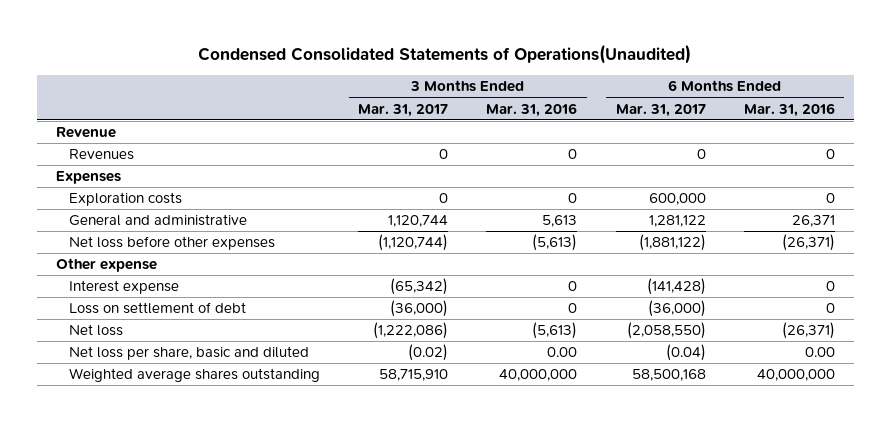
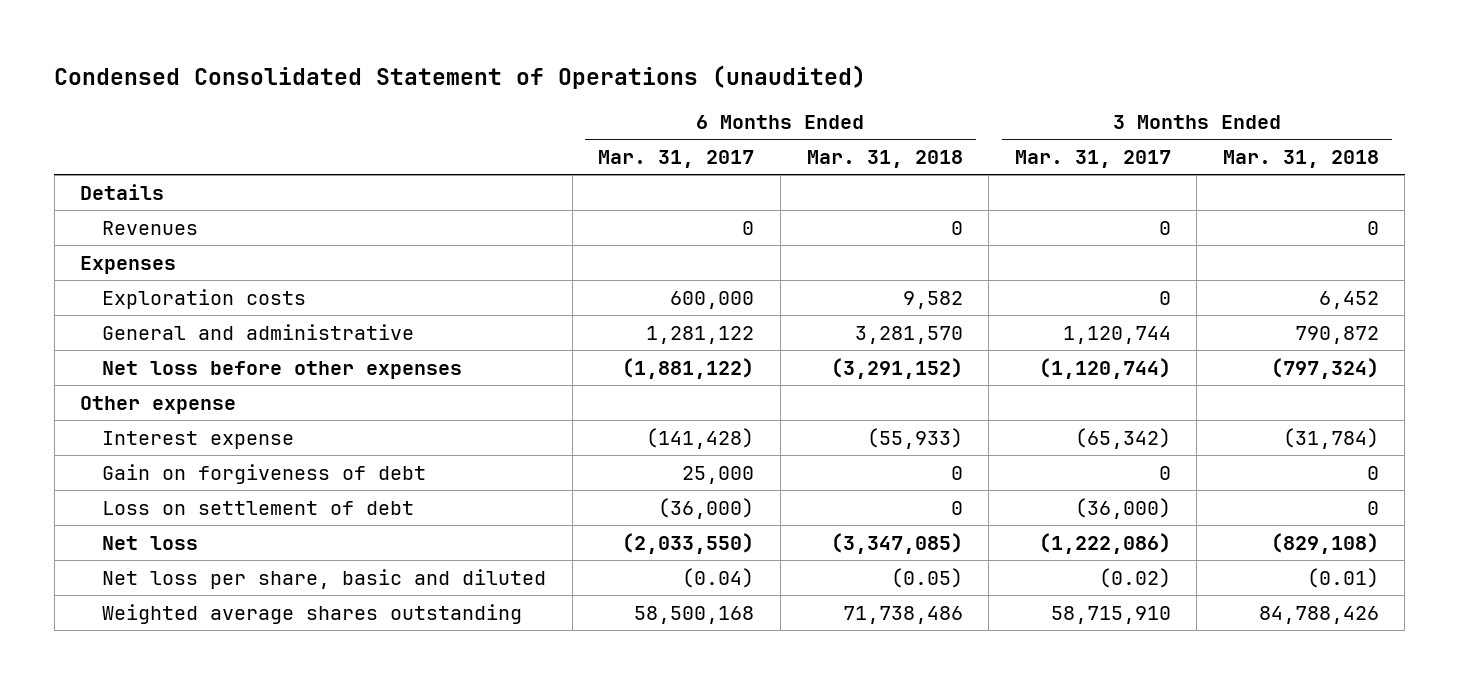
- Condensed Consolidated Statements of Operations(Unaudited)
+ Condensed Consolidated Statement of Operations (unaudited)
- | 3 Months Ended Mar. 31, 2017 | 3 Months Ended Mar. 31, 2016 | 6 Months Ended Mar. 31, 2017 | 6 Months Ended Mar. 31, 2016
+ | 6 Months Ended Mar. 31, 2017 | 6 Months Ended Mar. 31, 2018 | 3 Months Ended Mar. 31, 2017 | 3 Months Ended Mar. 31, 2018
- Revenue
+ Details
+ Gain on forgiveness of debt | 25,000 | 0 | 0 | 0
- Net loss | (1,222,086) | (5,613) | (2,058,550) | (26,371)
+ Net loss | (2,033,550) | (3,347,085) | (1,222,086) | (829,108)

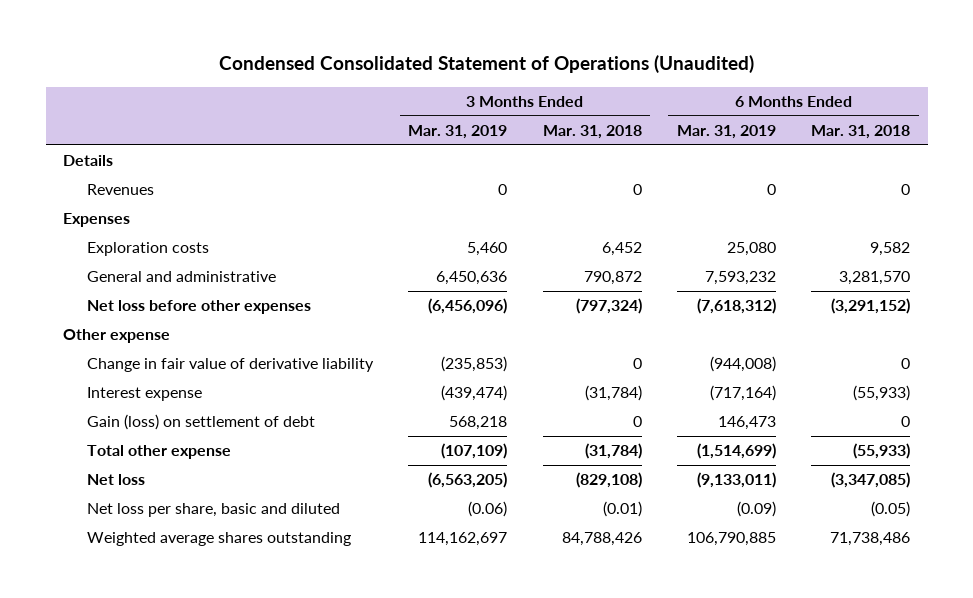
- Condensed Consolidated Statement of Operations (unaudited)
+ Condensed Consolidated Statement of Operations (Unaudited)
- | 6 Months Ended Mar. 31, 2017 | 6 Months Ended Mar. 31, 2018 | 3 Months Ended Mar. 31, 2017 | 3 Months Ended Mar. 31, 2018
+ | 3 Months Ended Mar. 31, 2019 | 3 Months Ended Mar. 31, 2018 | 6 Months Ended Mar. 31, 2019 | 6 Months Ended Mar. 31, 2018
+ Change in fair value of derivative liability | (235,853) | 0 | (944,008) | 0
- Gain on forgiveness of debt | 25,000 | 0 | 0 | 0
- Loss on settlement of debt | (36,000) | 0 | (36,000) | 0
+ Gain (loss) on settlement of debt | 568,218 | 0 | 146,473 | 0
+ Total other expense | (107,109) | (31,784) | (1,514,699) | (55,933)

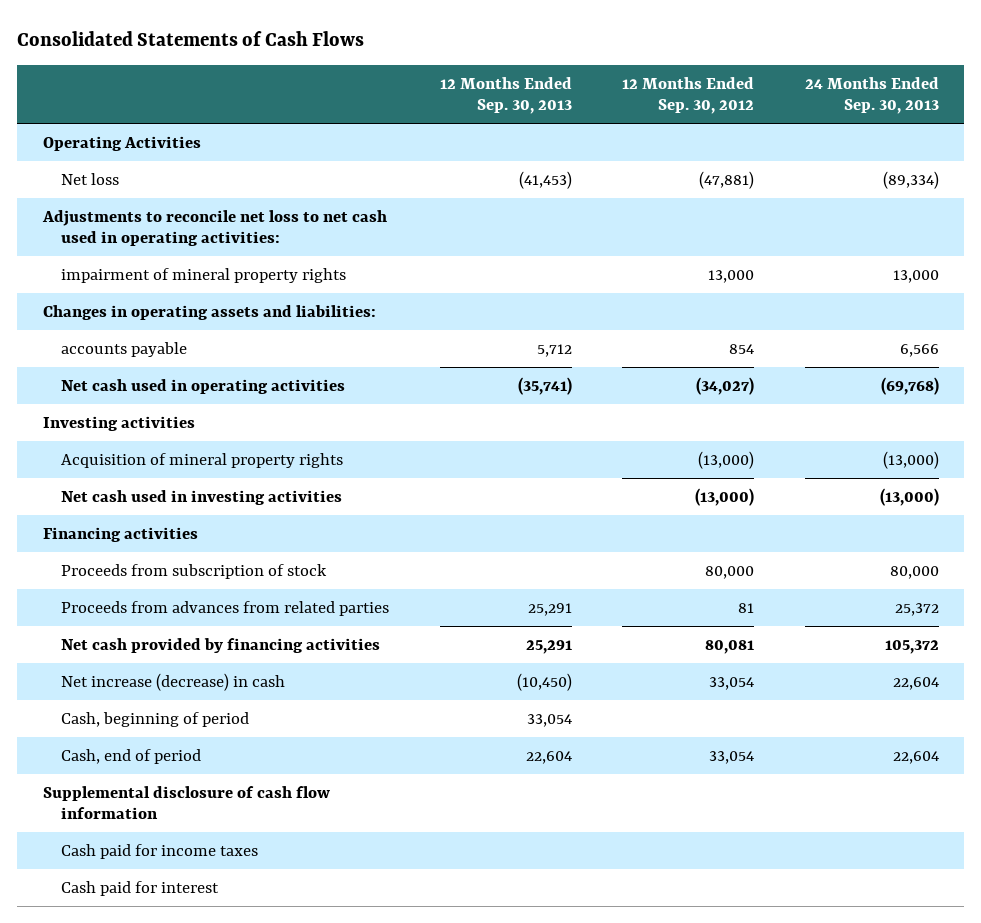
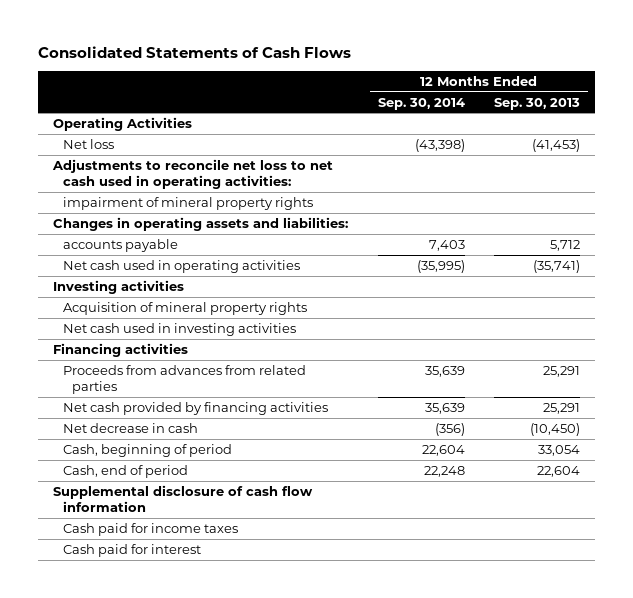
- | 12 Months Ended Sep. 30, 2013 | 12 Months Ended Sep. 30, 2012 | 24 Months Ended Sep. 30, 2013
+ | 12 Months Ended Sep. 30, 2014 | 12 Months Ended Sep. 30, 2013
- Proceeds from subscription of stock | | 80,000 | 80,000
- Net increase (decrease) in cash | (10,450) | 33,054 | 22,604
+ Net decrease in cash | (356) | (10,450)

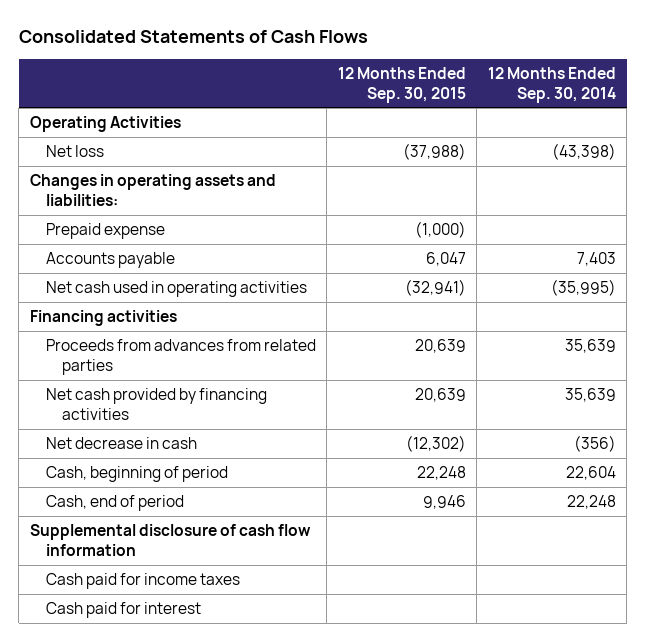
- | 12 Months Ended Sep. 30, 2014 | 12 Months Ended Sep. 30, 2013
+ | 12 Months Ended Sep. 30, 2015 | 12 Months Ended Sep. 30, 2014
- Adjustments to reconcile net loss to net cash used in operating activities:
- impairment of mineral property rights
- accounts payable | 7,403 | 5,712
+ Prepaid expense | (1,000) |
+ Accounts payable | 6,047 | 7,403
- Investing activities
- Acquisition of mineral property rights
- Net cash used in investing activities

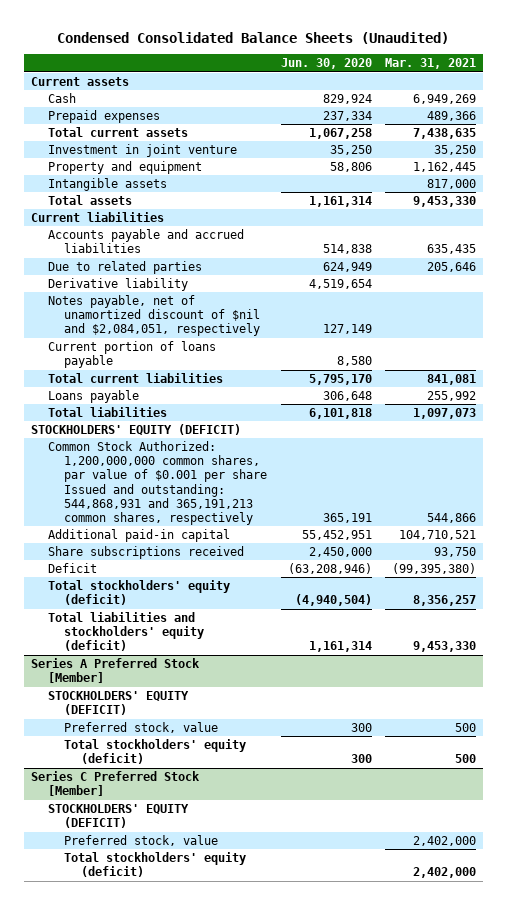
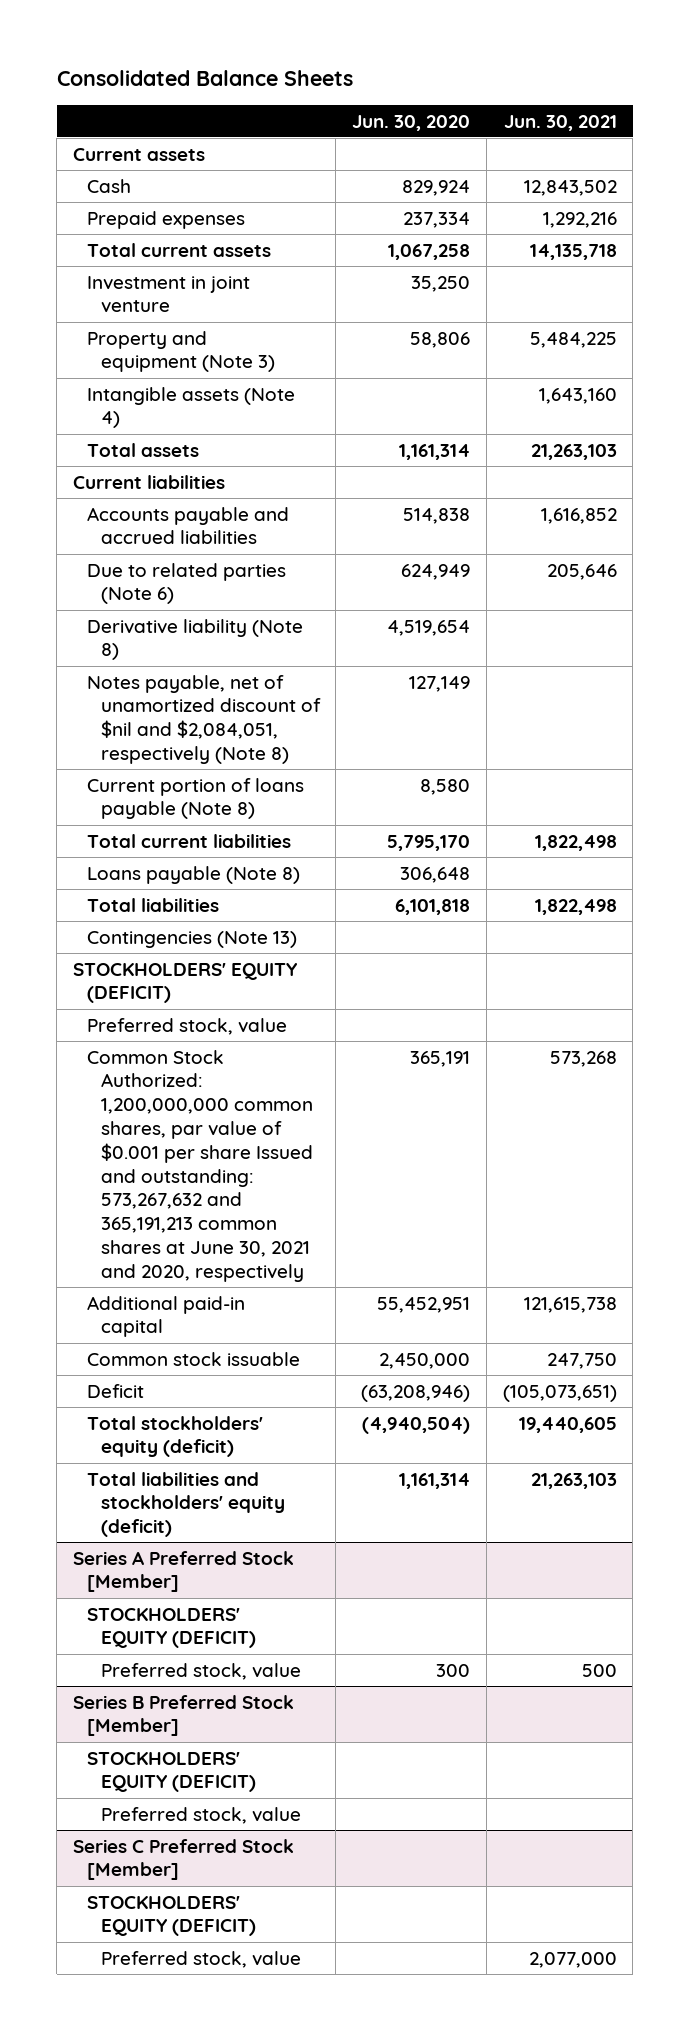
- Condensed Consolidated Balance Sheets (Unaudited)
+ Consolidated Balance Sheets
- | Jun. 30, 2020 | Mar. 31, 2021
+ | Jun. 30, 2020 | Jun. 30, 2021
- Property and equipment | 58,806 | 1,162,445
- Intangible assets | | 817,000
+ Property and equipment (Note 3) | 58,806 | 5,484,225
+ Intangible assets (Note 4) | | 1,643,160
- Due to related parties | 624,949 | 205,646
- Derivative liability | 4,519,654 |
- Notes payable, net of unamortized discount of $nil and $2,084,051, respectively | 127,149 |
- Current portion of loans payable | 8,580 |
+ Due to related parties (Note 6) | 624,949 | 205,646
+ Derivative liability (Note 8) | 4,519,654 |
+ Notes payable, net of unamortized discount of $nil and $2,084,051, respectively (Note 8) | 127,149 |
+ Current portion of loans payable (Note 8) | 8,580 |
- Loans payable | 306,648 | 255,992
+ Loans payable (Note 8) | 306,648 |
+ Contingencies (Note 13)
- Common Stock Authorized: 1,200,000,000 common shares, par value of $0.001 per share Issued and outstanding: 544,868,931 and 365,191,213 common shares, respectively | 365,191 | 544,866
+ Preferred stock, value
+ Common Stock Authorized: 1,200,000,000 common shares, par value of $0.001 per share Issued and outstanding: 573,267,632 and 365,191,213 common shares at June 30, 2021 and 2020, respectively | 365,191 | 573,268
- Share subscriptions received | 2,450,000 | 93,750
+ Common stock issuable | 2,450,000 | 247,750
@ Series A Preferred Stock [Member]
- Total stockholders' equity (deficit) | 300 | 500
+ Series B Preferred Stock [Member]
+ STOCKHOLDERS' EQUITY (DEFICIT)
+ Preferred stock, value
@ Series C Preferred Stock [Member]
- Total stockholders' equity (deficit) | | 2,402,000

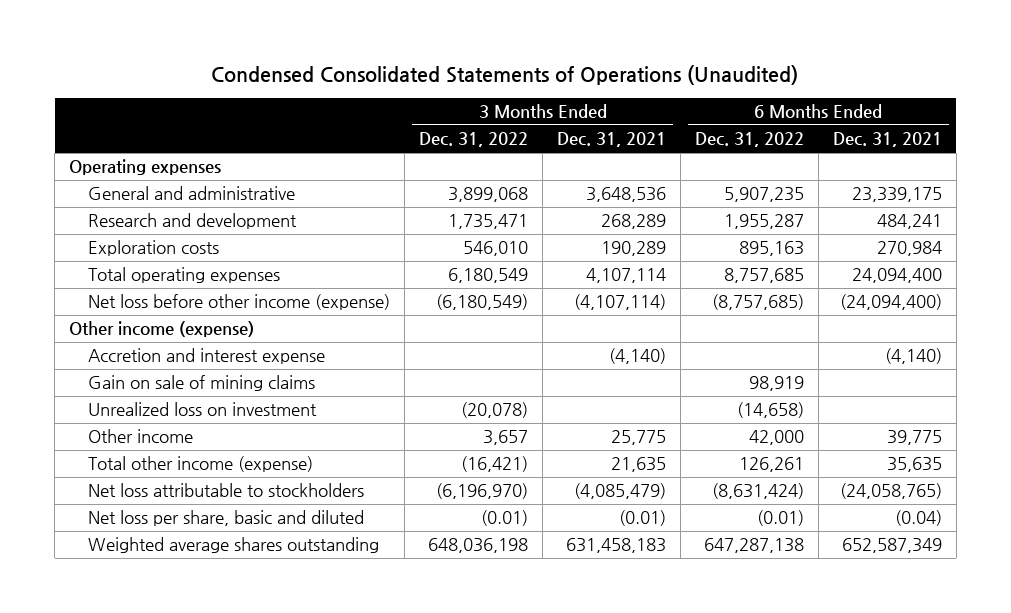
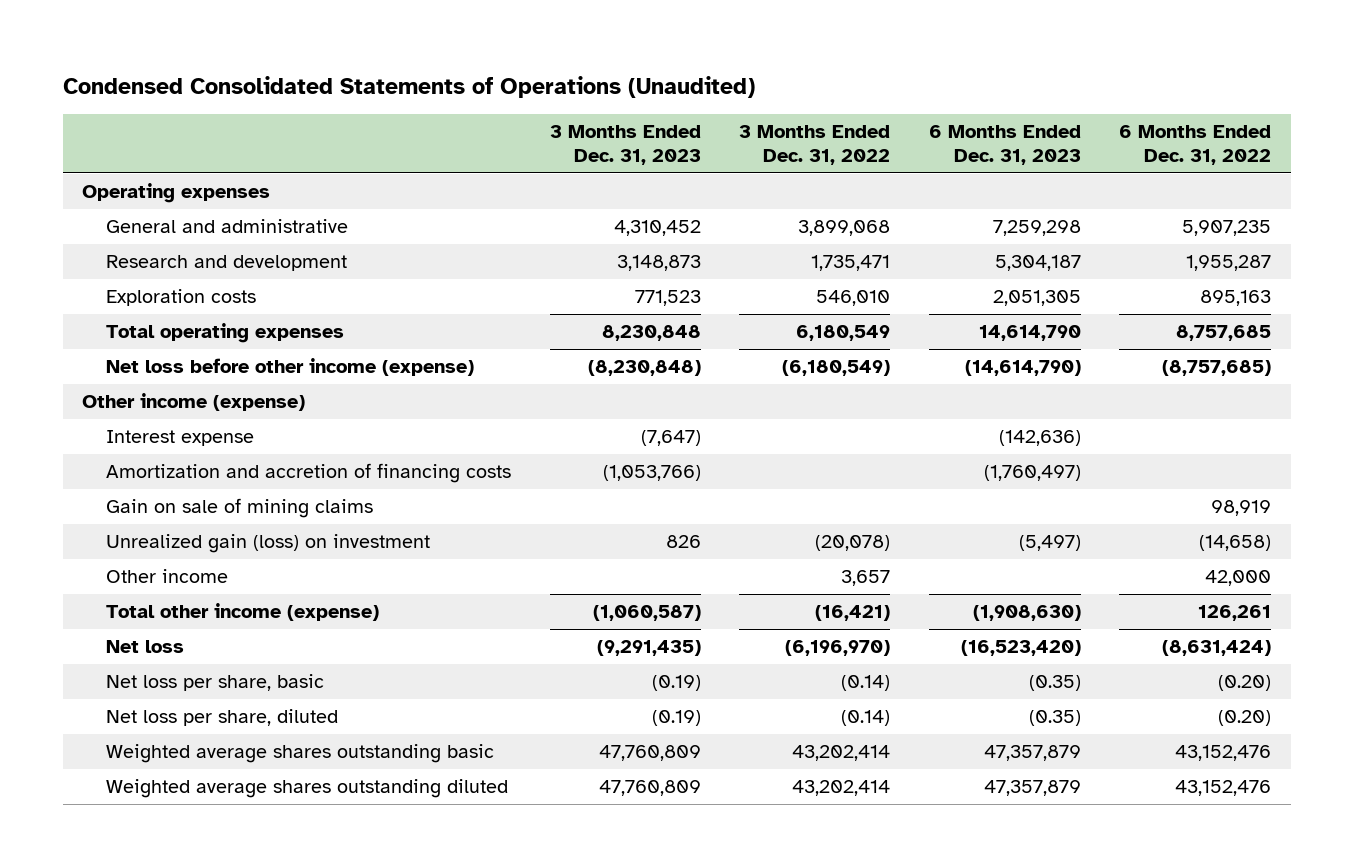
- | 3 Months Ended Dec. 31, 2022 | 3 Months Ended Dec. 31, 2021 | 6 Months Ended Dec. 31, 2022 | 6 Months Ended Dec. 31, 2021
+ | 3 Months Ended Dec. 31, 2023 | 3 Months Ended Dec. 31, 2022 | 6 Months Ended Dec. 31, 2023 | 6 Months Ended Dec. 31, 2022
- Accretion and interest expense | | (4,140) | | (4,140)
+ Interest expense | (7,647) | | (142,636) |
+ Amortization and accretion of financing costs | (1,053,766) | | (1,760,497) |
- Unrealized loss on investment | (20,078) | | (14,658) |
+ Unrealized gain (loss) on investment | 826 | (20,078) | (5,497) | (14,658)
- Net loss attributable to stockholders | (6,196,970) | (4,085,479) | (8,631,424) | (24,058,765)
- Net loss per share, basic and diluted | (0.01) | (0.01) | (0.01) | (0.04)
- Weighted average shares outstanding | 648,036,198 | 631,458,183 | 647,287,138 | 652,587,349
+ Net loss | (9,291,435) | (6,196,970) | (16,523,420) | (8,631,424)
+ Net loss per share, basic | (0.19) | (0.14) | (0.35) | (0.20)
+ Net loss per share, diluted | (0.19) | (0.14) | (0.35) | (0.20)
+ Weighted average shares outstanding basic | 47,760,809 | 43,202,414 | 47,357,879 | 43,152,476
+ Weighted average shares outstanding diluted | 47,760,809 | 43,202,414 | 47,357,879 | 43,152,476

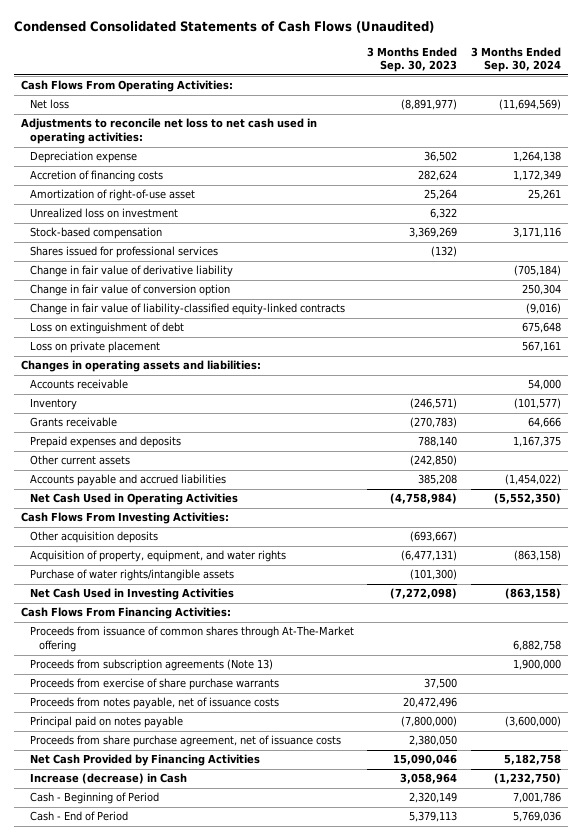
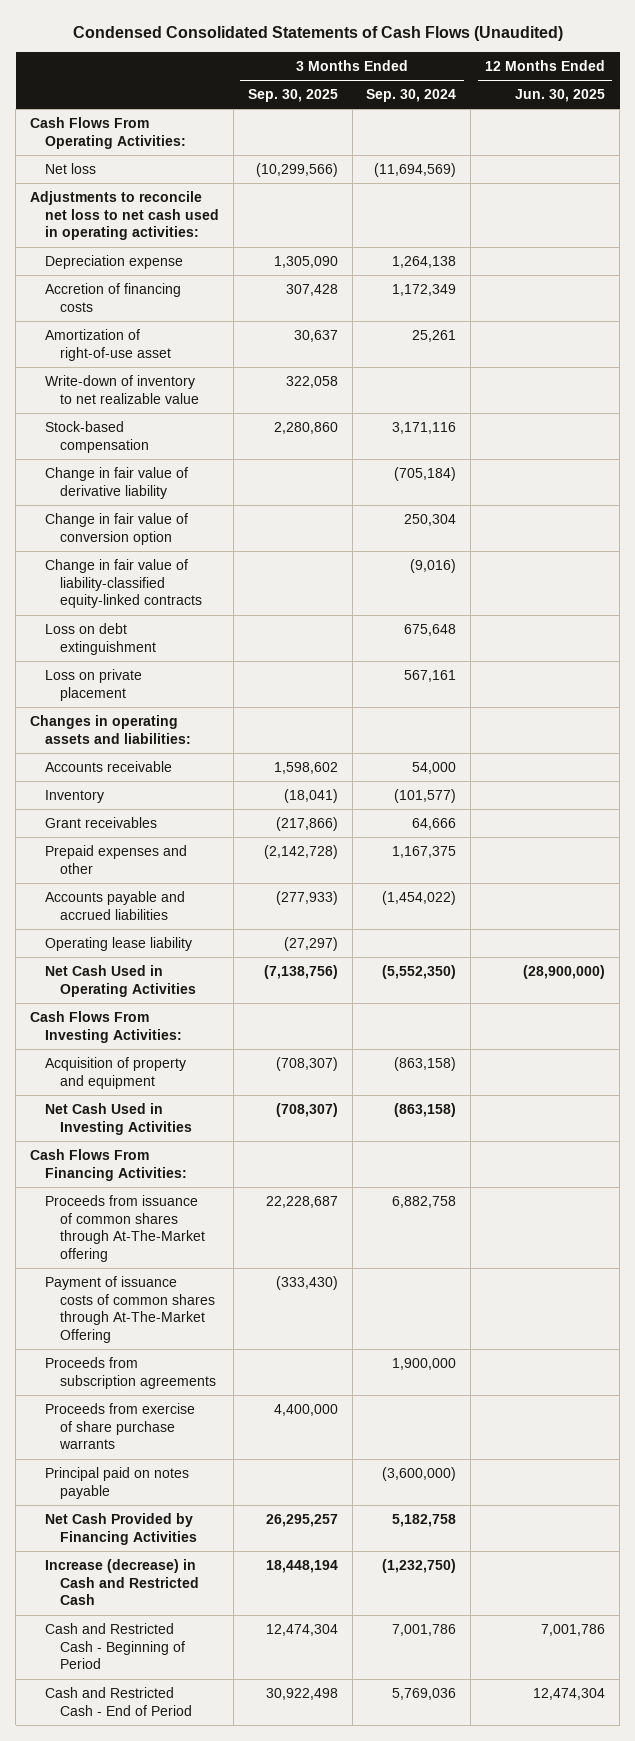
- | 3 Months Ended Sep. 30, 2023 | 3 Months Ended Sep. 30, 2024
+ | 3 Months Ended Sep. 30, 2025 | 3 Months Ended Sep. 30, 2024 | 12 Months Ended Jun. 30, 2025
- Unrealized loss on investment | 6,322 |
+ Write-down of inventory to net realizable value | 322,058 | |
- Shares issued for professional services | (132) |
- Loss on extinguishment of debt | | 675,648
+ Loss on debt extinguishment | | 675,648 |
- Grants receivable | (270,783) | 64,666
- Prepaid expenses and deposits | 788,140 | 1,167,375
- Other current assets | (242,850) |
+ Grant receivables | (217,866) | 64,666 |
+ Prepaid expenses and other | (2,142,728) | 1,167,375 |
+ Operating lease liability | (27,297) | |
- Other acquisition deposits | (693,667) |
- Acquisition of property, equipment, and water rights | (6,477,131) | (863,158)
- Purchase of water rights/intangible assets | (101,300) |
+ Acquisition of property and equipment | (708,307) | (863,158) |
- Proceeds from subscription agreements (Note 13) | | 1,900,000
+ Payment of issuance costs of common shares through At-The-Market Offering | (333,430) | |
+ Proceeds from subscription agreements | | 1,900,000 |
- Proceeds from notes payable, net of issuance costs | 20,472,496 |
- Proceeds from share purchase agreement, net of issuance costs | 2,380,050 |
- Increase (decrease) in Cash | 3,058,964 | (1,232,750)
- Cash - Beginning of Period | 2,320,149 | 7,001,786
- Cash - End of Period | 5,379,113 | 5,769,036
+ Increase (decrease) in Cash and Restricted Cash | 18,448,194 | (1,232,750) |
+ Cash and Restricted Cash - Beginning of Period | 12,474,304 | 7,001,786 | 7,001,786
+ Cash and Restricted Cash - End of Period | 30,922,498 | 5,769,036 | 12,474,304

